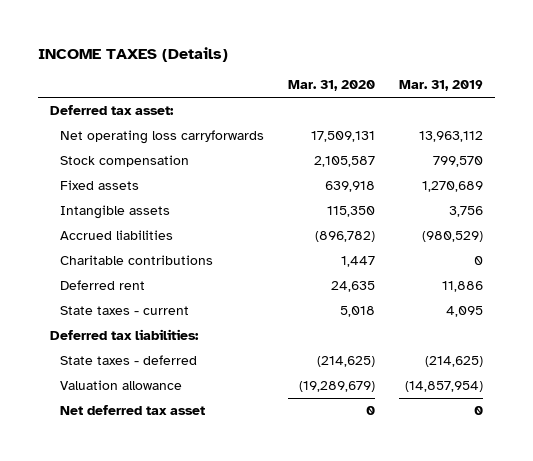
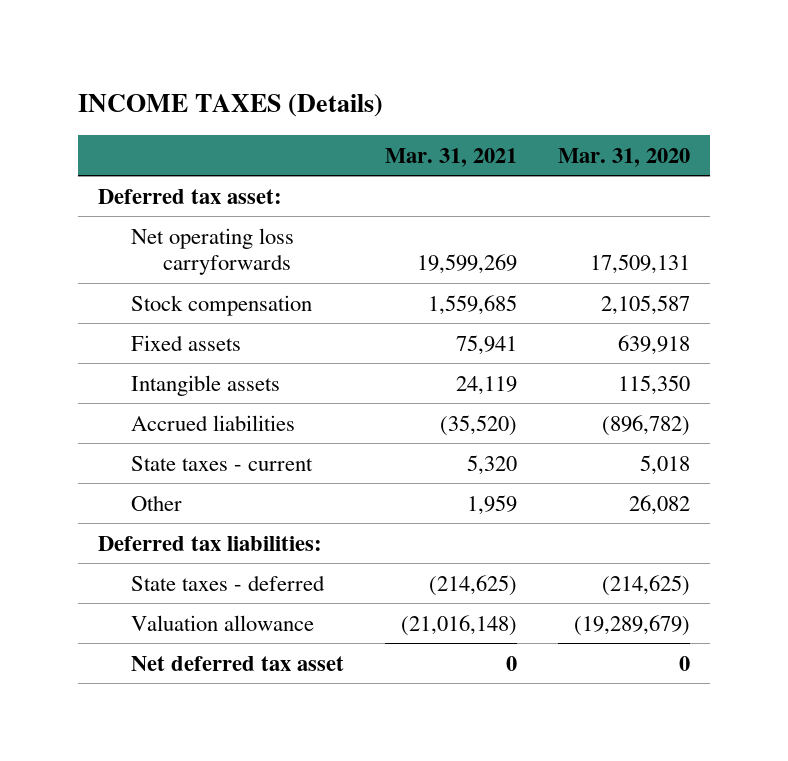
- | Mar. 31, 2020 | Mar. 31, 2019
+ | Mar. 31, 2021 | Mar. 31, 2020
- Charitable contributions | 1,447 | 0
- Deferred rent | 24,635 | 11,886
+ Other | 1,959 | 26,082

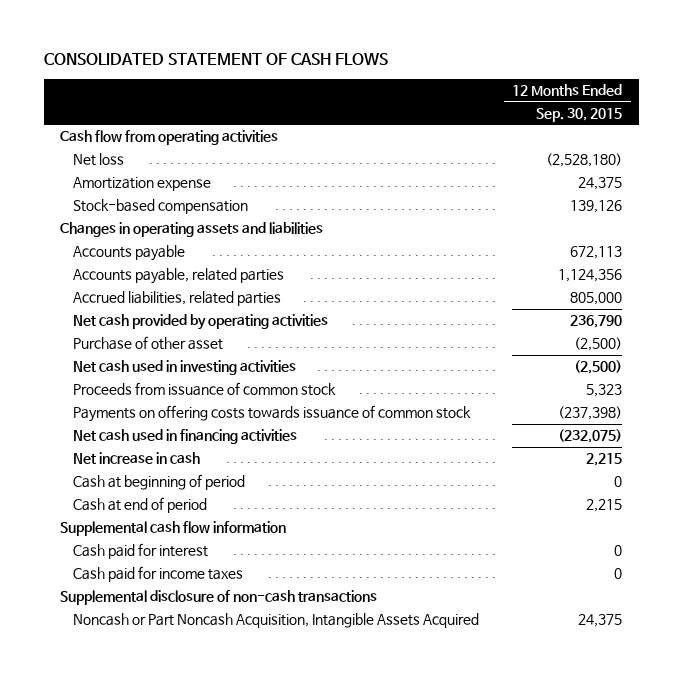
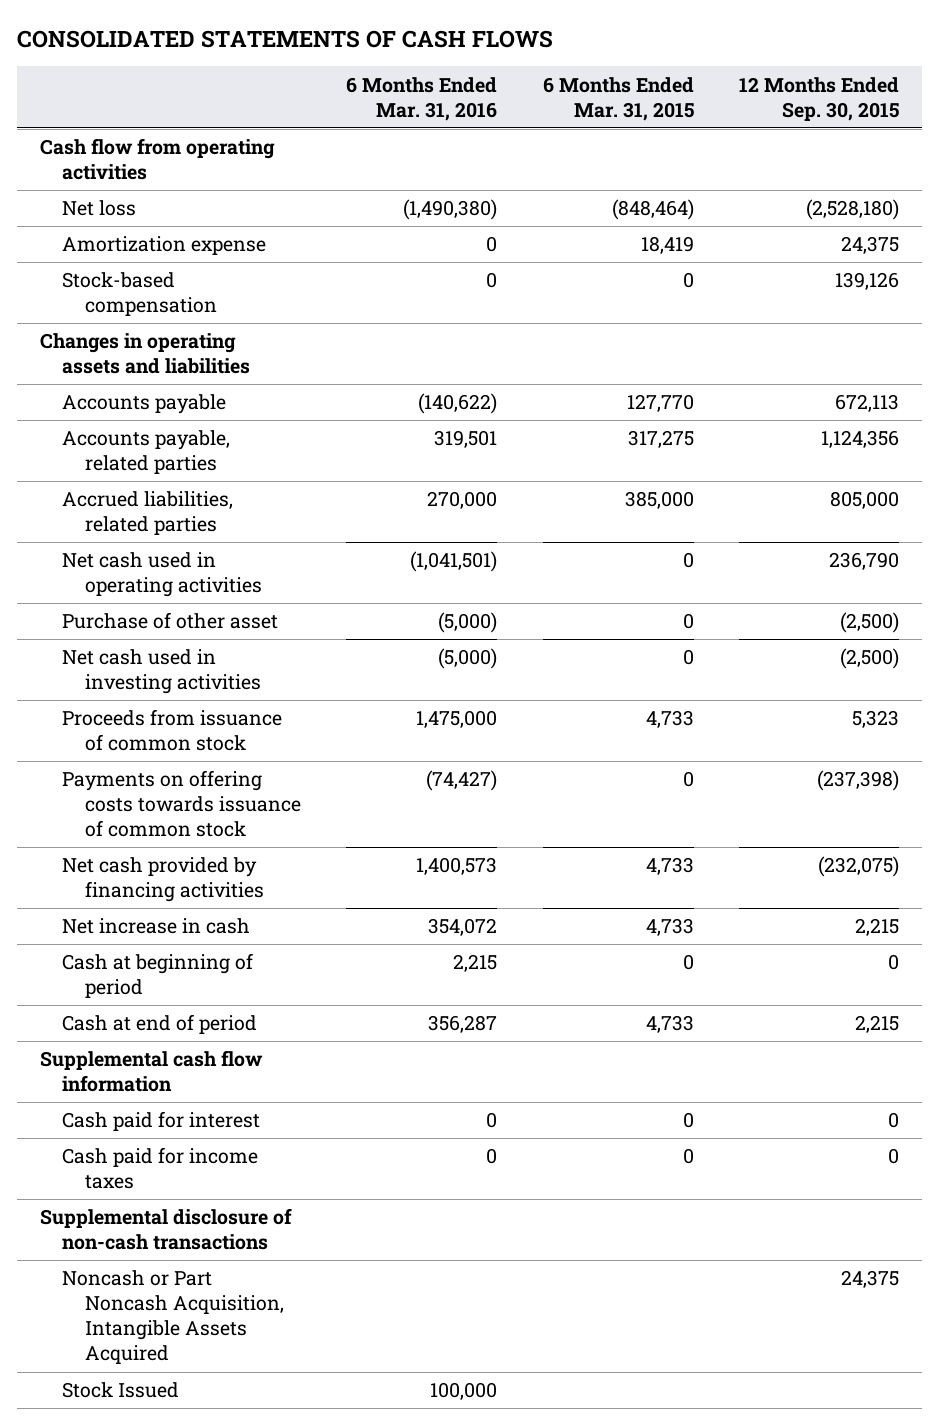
- CONSOLIDATED STATEMENT OF CASH FLOWS
+ CONSOLIDATED STATEMENTS OF CASH FLOWS
- | 12 Months Ended Sep. 30, 2015
+ | 6 Months Ended Mar. 31, 2016 | 6 Months Ended Mar. 31, 2015 | 12 Months Ended Sep. 30, 2015
- Net cash provided by operating activities | 236,790
+ Net cash used in operating activities | (1,041,501) | 0 | 236,790
- Net cash used in financing activities | (232,075)
+ Net cash provided by financing activities | 1,400,573 | 4,733 | (232,075)
+ Stock Issued | 100,000 | |

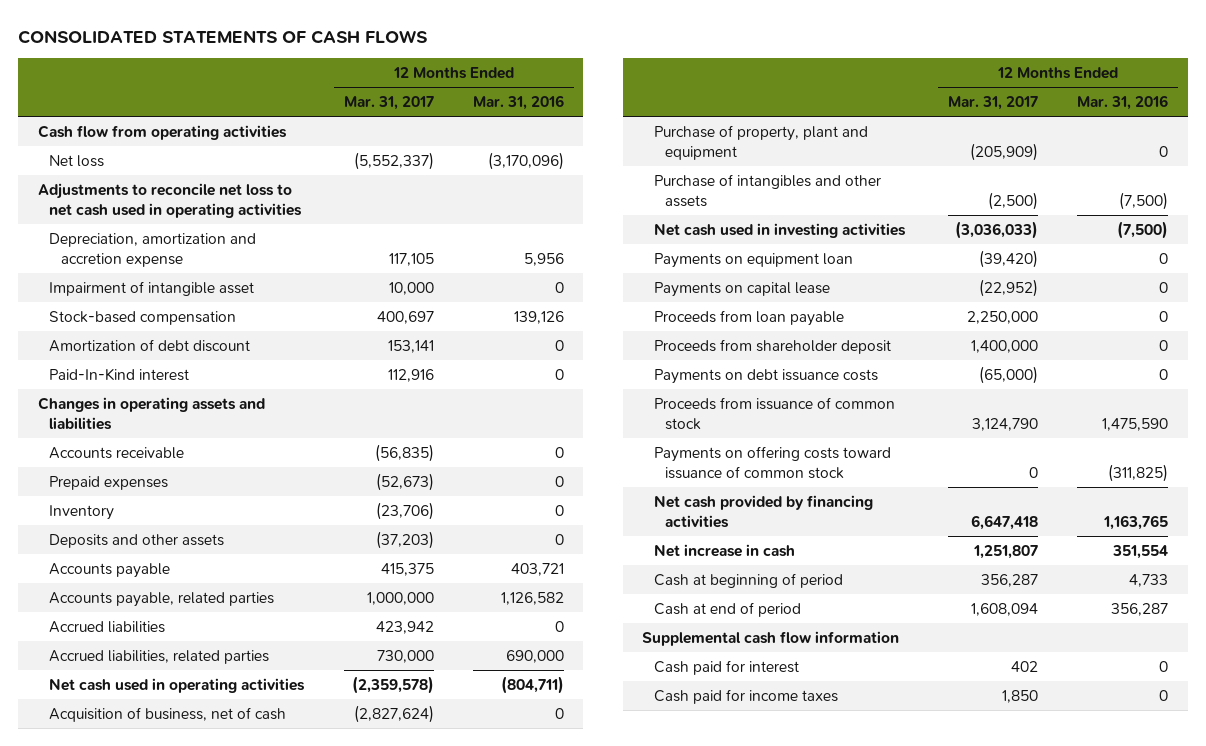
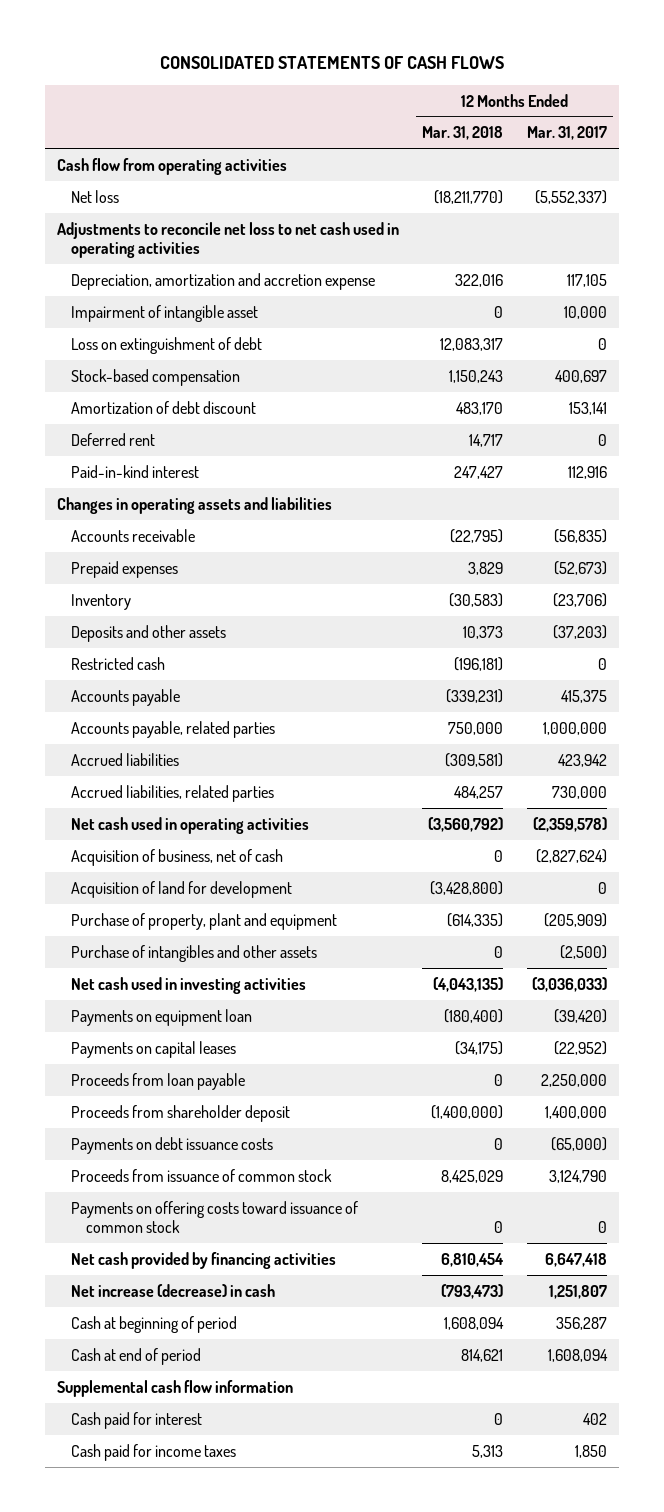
- | 12 Months Ended Mar. 31, 2017 | 12 Months Ended Mar. 31, 2016
+ | 12 Months Ended Mar. 31, 2018 | 12 Months Ended Mar. 31, 2017
+ Loss on extinguishment of debt | 12,083,317 | 0
- Paid-In-Kind interest | 112,916 | 0
+ Deferred rent | 14,717 | 0
+ Paid-in-kind interest | 247,427 | 112,916
+ Restricted cash | (196,181) | 0
+ Acquisition of land for development | (3,428,800) | 0
- Payments on capital lease | (22,952) | 0
+ Payments on capital leases | (34,175) | (22,952)
- Net increase in cash | 1,251,807 | 351,554
+ Net increase (decrease) in cash | (793,473) | 1,251,807

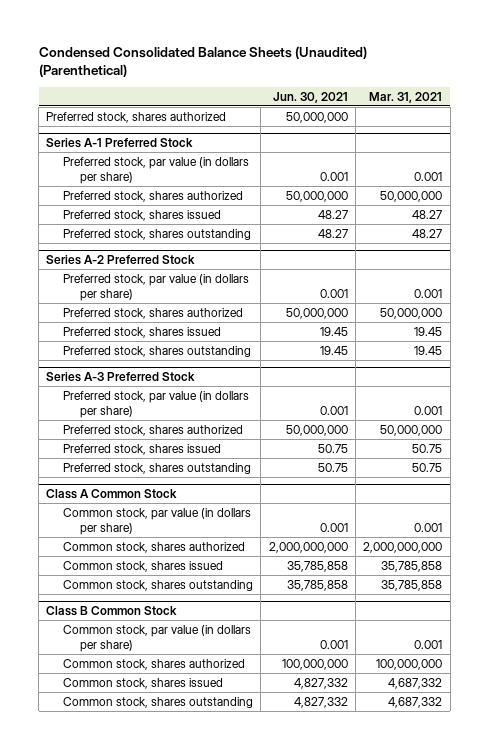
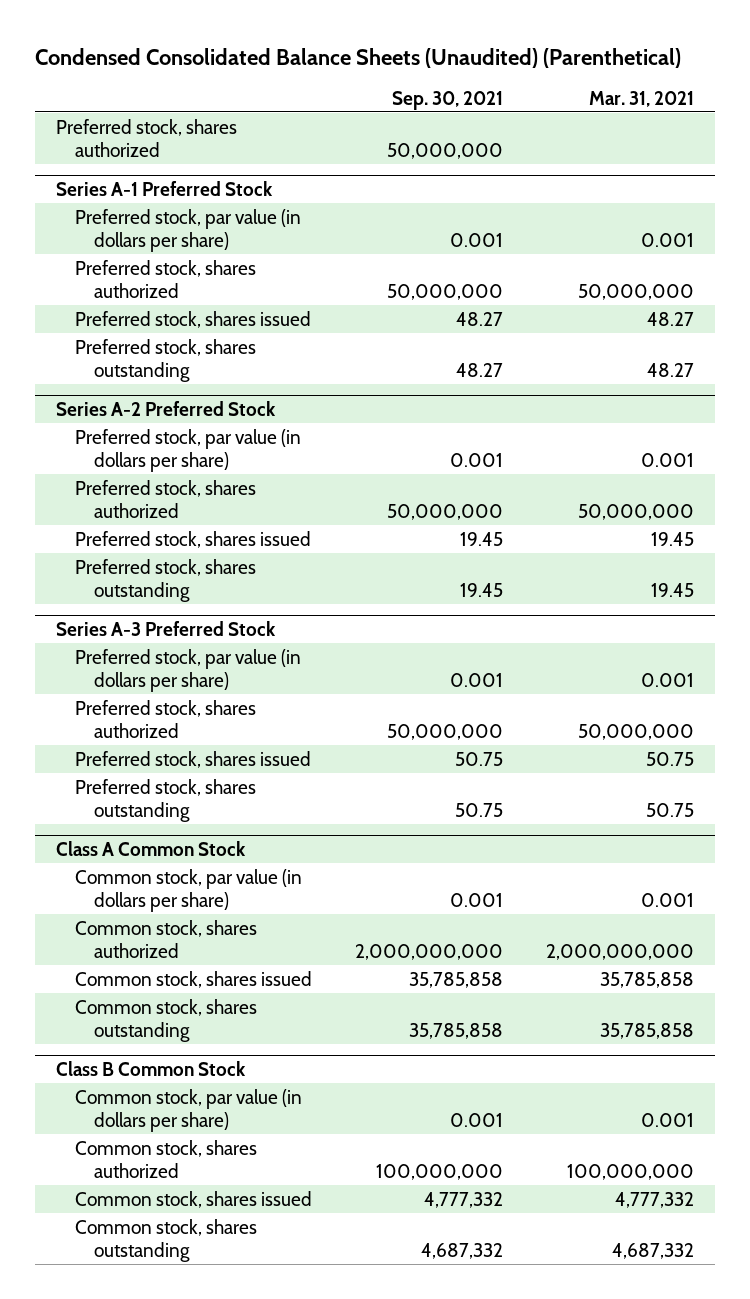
- | Jun. 30, 2021 | Mar. 31, 2021
+ | Sep. 30, 2021 | Mar. 31, 2021
@ Class B Common Stock
- Common stock, shares issued | 4,827,332 | 4,687,332
+ Common stock, shares issued | 4,777,332 | 4,777,332

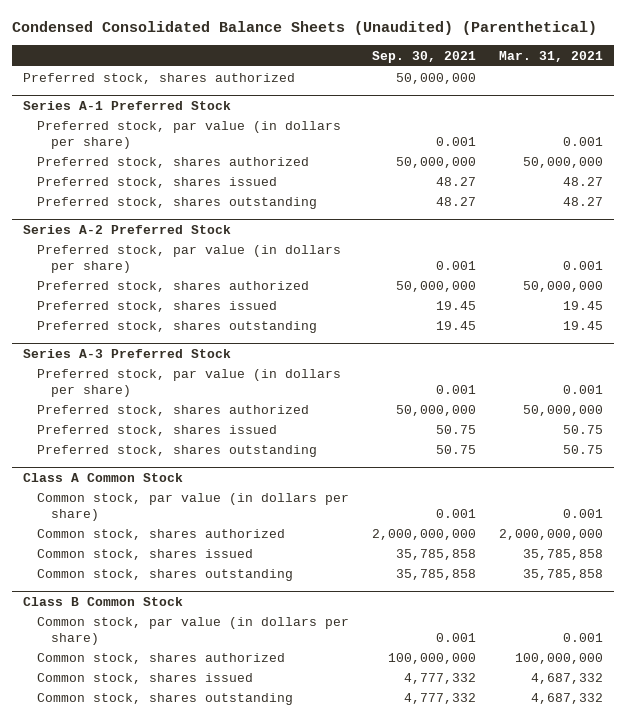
@ Class B Common Stock
- Common stock, shares issued | 4,777,332 | 4,777,332
- Common stock, shares outstanding | 4,687,332 | 4,687,332
+ Common stock, shares issued | 4,777,332 | 4,687,332
+ Common stock, shares outstanding | 4,777,332 | 4,687,332

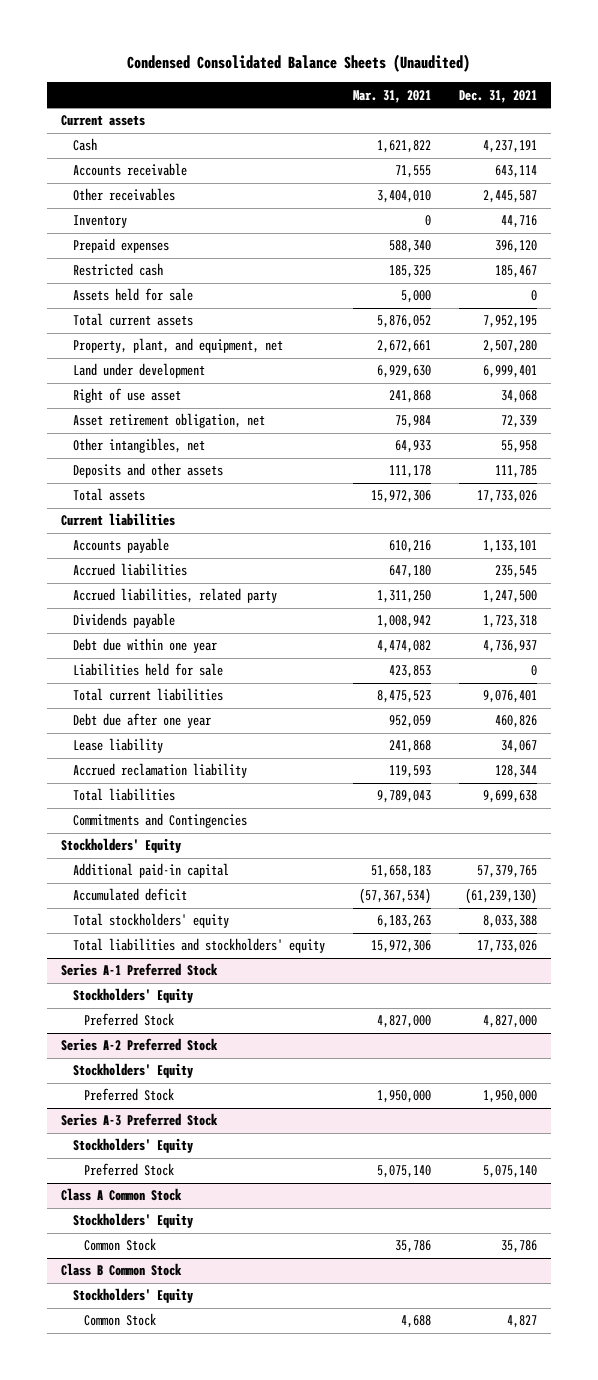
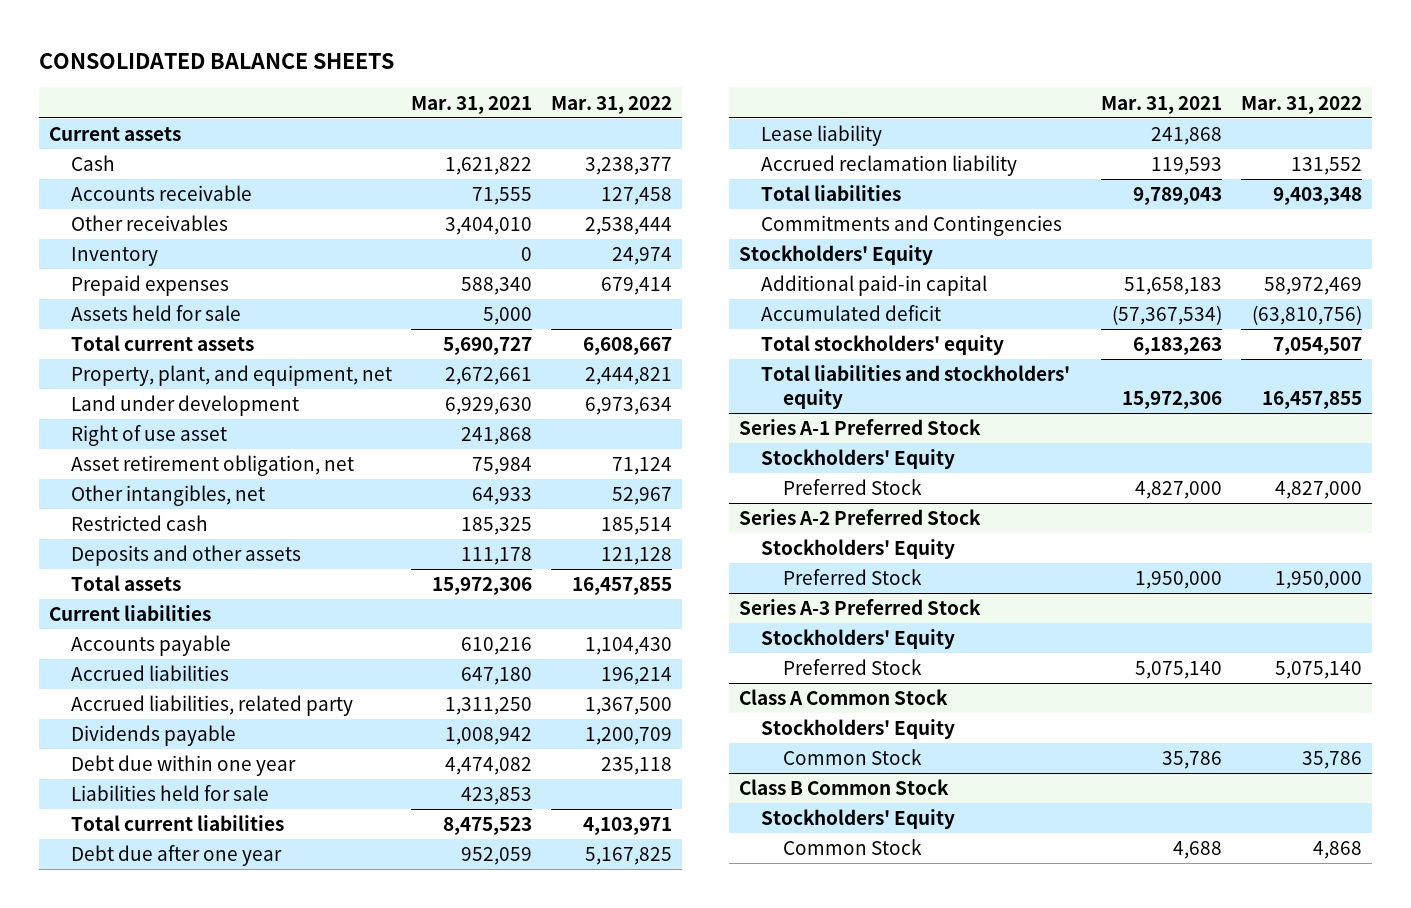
- Condensed Consolidated Balance Sheets (Unaudited)
+ CONSOLIDATED BALANCE SHEETS
- | Mar. 31, 2021 | Dec. 31, 2021
+ | Mar. 31, 2021 | Mar. 31, 2022
- Total current assets | 5,876,052 | 7,952,195
+ Total current assets | 5,690,727 | 6,608,667
moved down: Restricted cash | 185,325 | 185,514

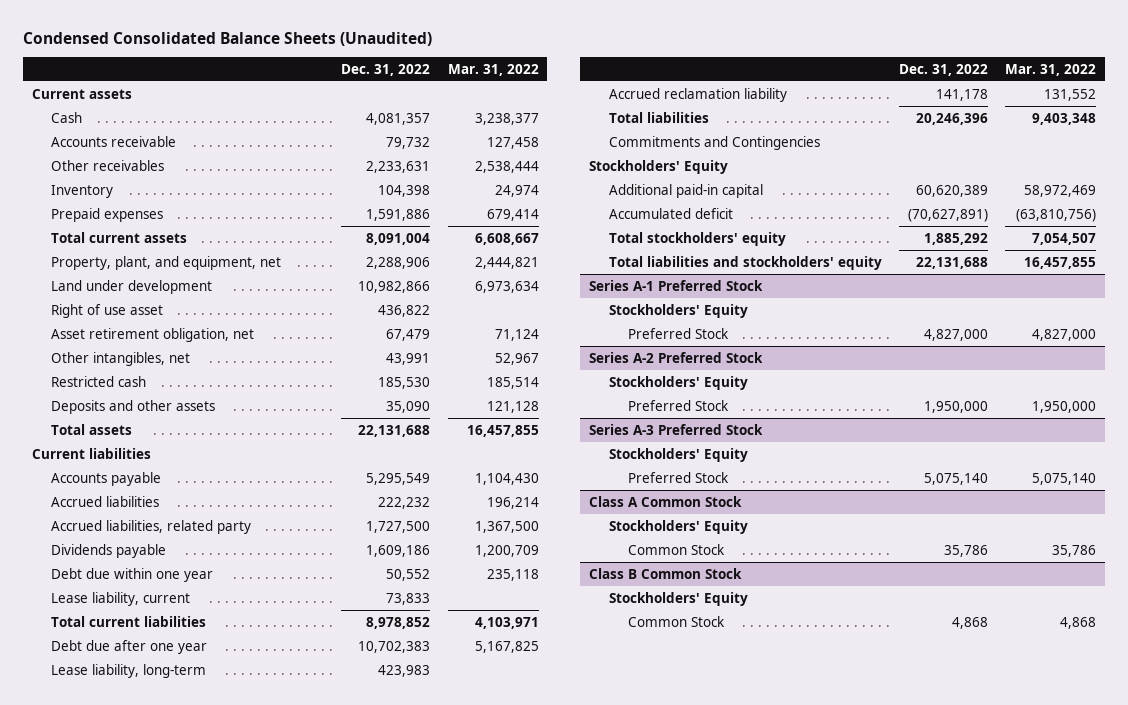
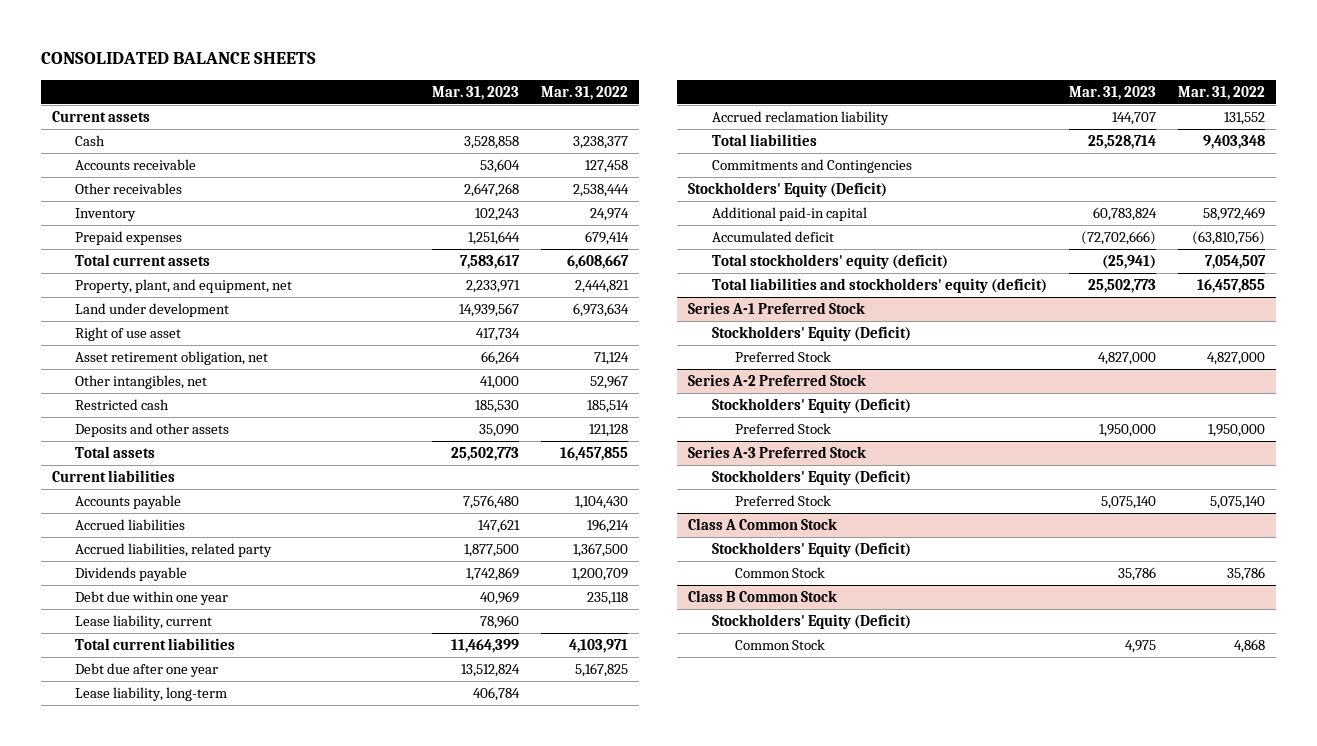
- Condensed Consolidated Balance Sheets (Unaudited)
+ CONSOLIDATED BALANCE SHEETS
- | Dec. 31, 2022 | Mar. 31, 2022
+ | Mar. 31, 2023 | Mar. 31, 2022
- Stockholders' Equity
+ Stockholders' Equity (Deficit)
- Total stockholders' equity | 1,885,292 | 7,054,507
- Total liabilities and stockholders' equity | 22,131,688 | 16,457,855
+ Total stockholders' equity (deficit) | (25,941) | 7,054,507
+ Total liabilities and stockholders' equity (deficit) | 25,502,773 | 16,457,855
@ Series A-1 Preferred Stock
- Stockholders' Equity
+ Stockholders' Equity (Deficit)
@ Series A-2 Preferred Stock
- Stockholders' Equity
+ Stockholders' Equity (Deficit)
@ Series A-3 Preferred Stock
- Stockholders' Equity
+ Stockholders' Equity (Deficit)
@ Class A Common Stock
- Stockholders' Equity
+ Stockholders' Equity (Deficit)
@ Class B Common Stock
- Stockholders' Equity
+ Stockholders' Equity (Deficit)

